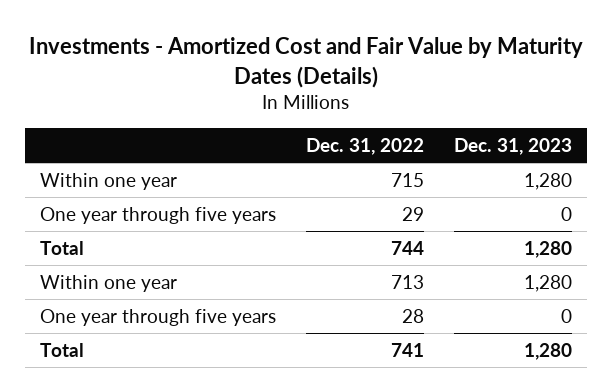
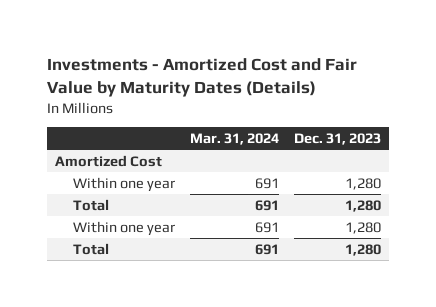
- | Dec. 31, 2022 | Dec. 31, 2023
+ | Mar. 31, 2024 | Dec. 31, 2023
+ Amortized Cost
- One year through five years | 29 | 0
- One year through five years | 28 | 0

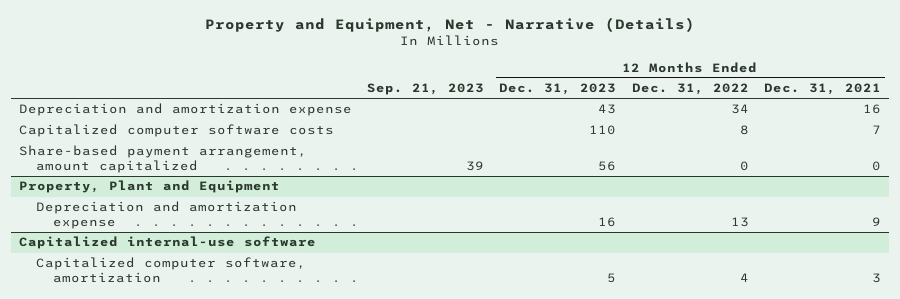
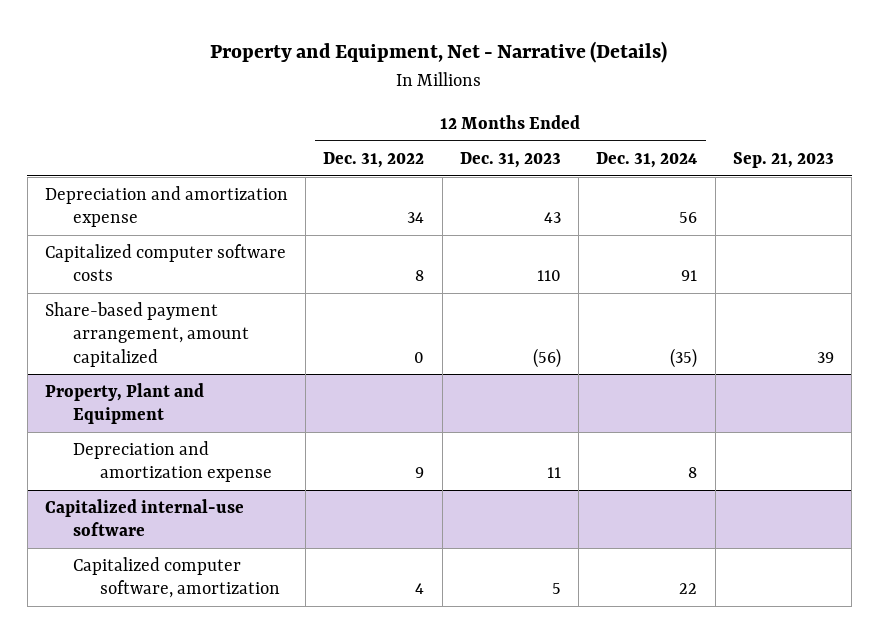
- | Sep. 21, 2023 | 12 Months Ended Dec. 31, 2023 | 12 Months Ended Dec. 31, 2022 | 12 Months Ended Dec. 31, 2021
+ | 12 Months Ended Dec. 31, 2022 | 12 Months Ended Dec. 31, 2023 | 12 Months Ended Dec. 31, 2024 | Sep. 21, 2023
- Share-based payment arrangement, amount capitalized | 39 | 56 | 0 | 0
+ Share-based payment arrangement, amount capitalized | 0 | (56) | (35) | 39
@ Property, Plant and Equipment
- Depreciation and amortization expense | | 16 | 13 | 9
+ Depreciation and amortization expense | 9 | 11 | 8 |

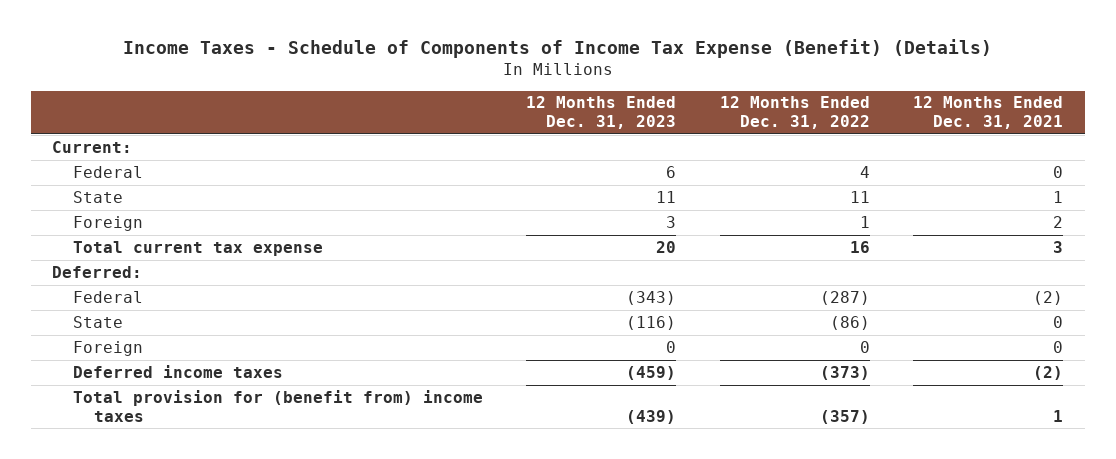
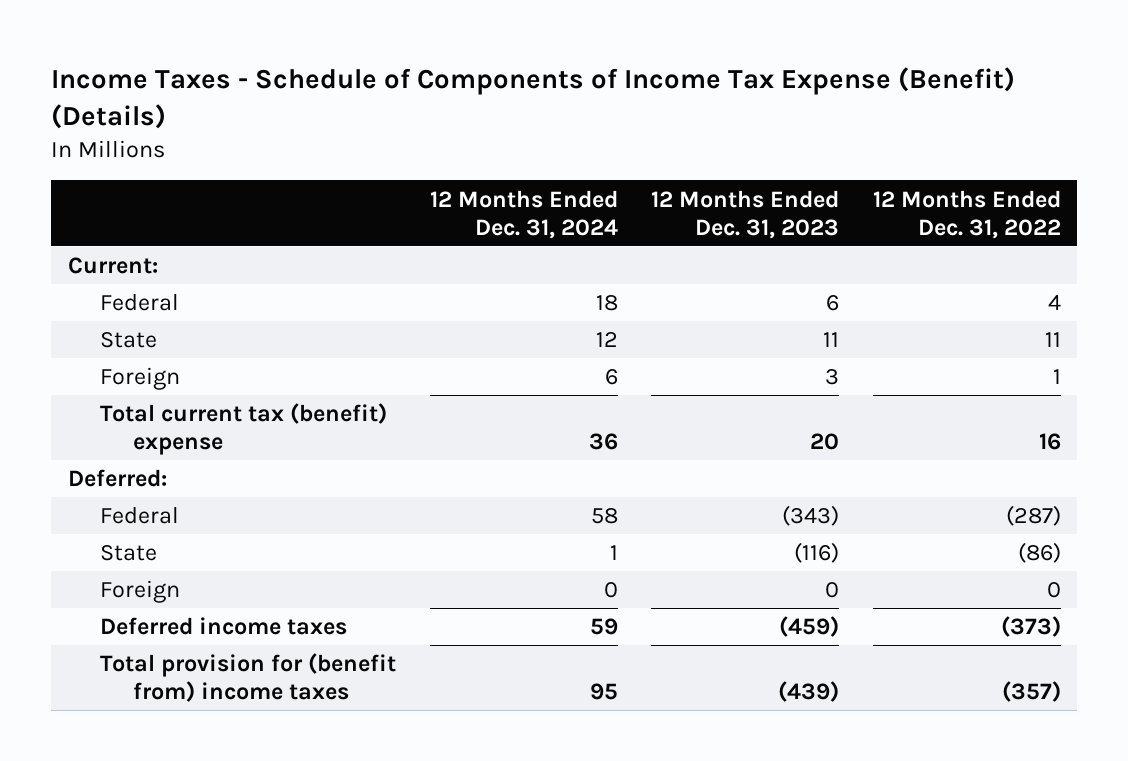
- | 12 Months Ended Dec. 31, 2023 | 12 Months Ended Dec. 31, 2022 | 12 Months Ended Dec. 31, 2021
+ | 12 Months Ended Dec. 31, 2024 | 12 Months Ended Dec. 31, 2023 | 12 Months Ended Dec. 31, 2022
- Total current tax expense | 20 | 16 | 3
+ Total current tax (benefit) expense | 36 | 20 | 16

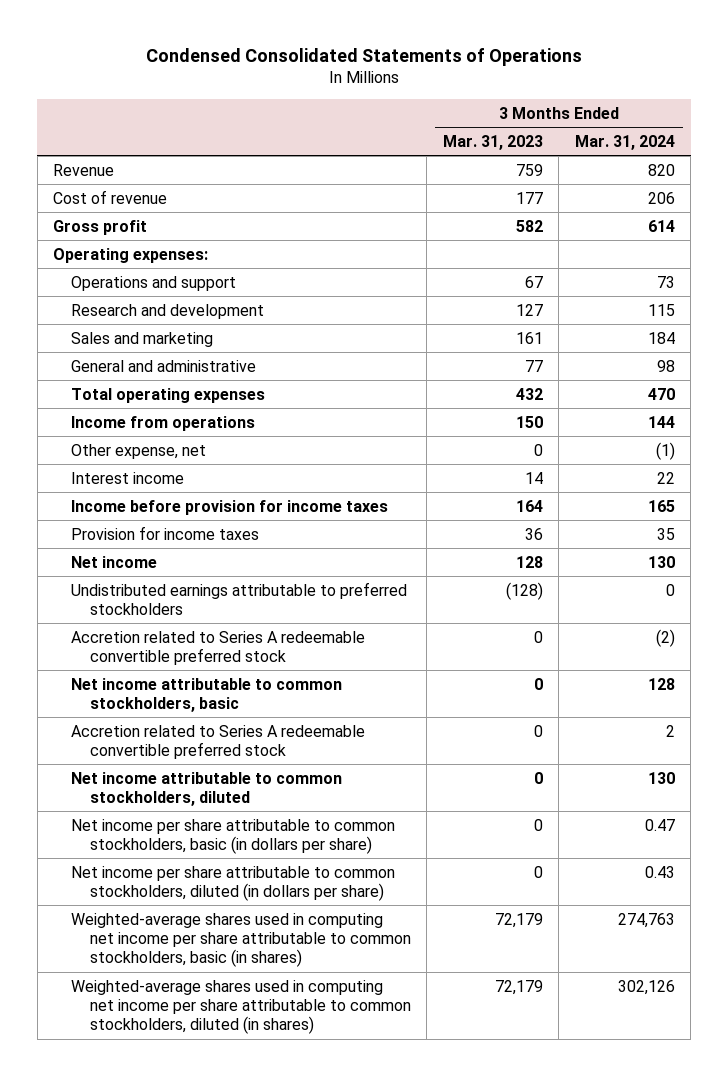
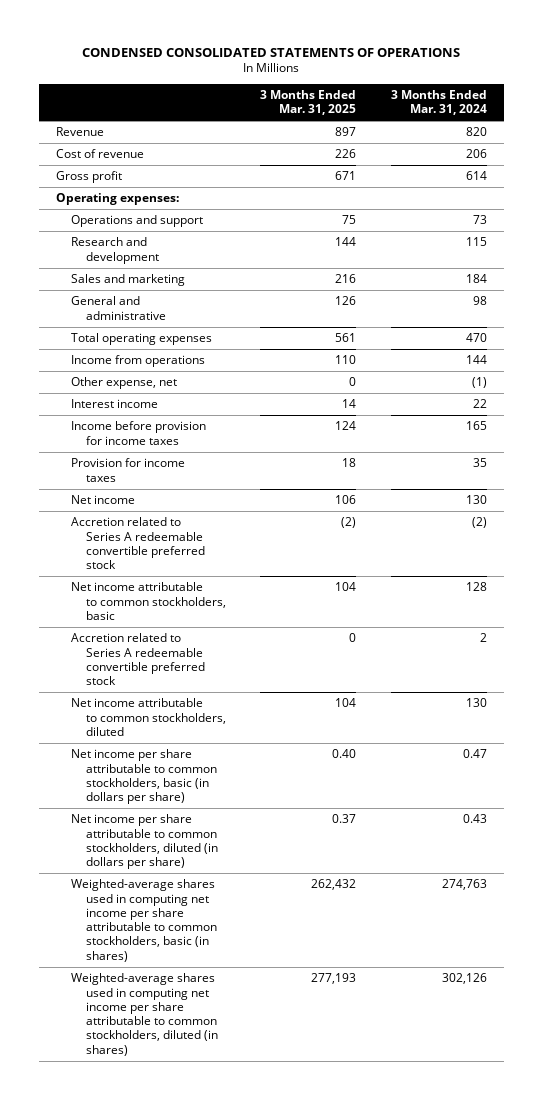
- Condensed Consolidated Statements of Operations
+ CONDENSED CONSOLIDATED STATEMENTS OF OPERATIONS
- | 3 Months Ended Mar. 31, 2023 | 3 Months Ended Mar. 31, 2024
+ | 3 Months Ended Mar. 31, 2025 | 3 Months Ended Mar. 31, 2024
- Undistributed earnings attributable to preferred stockholders | (128) | 0

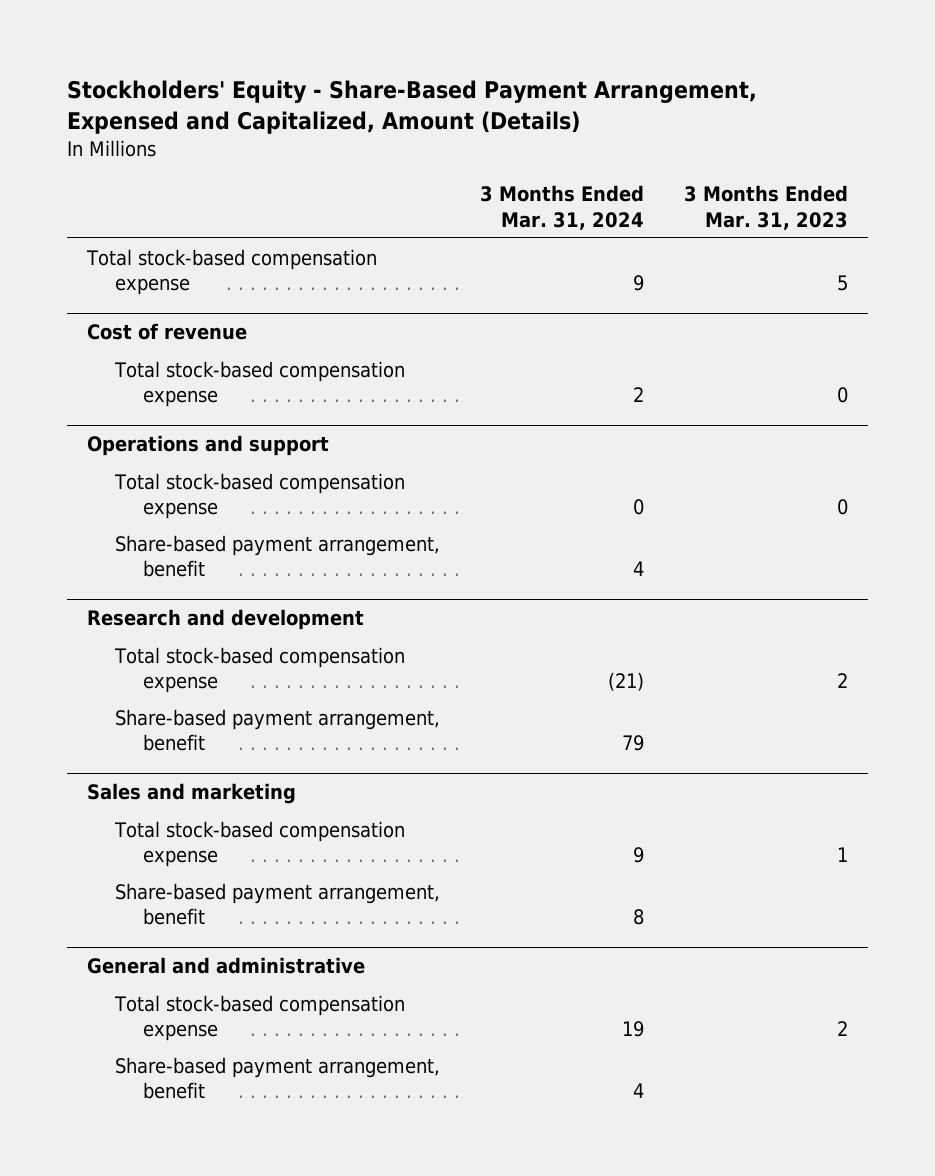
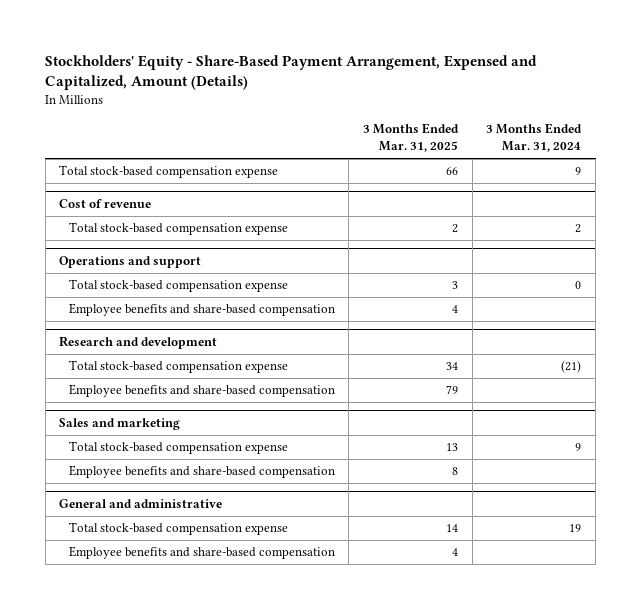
- | 3 Months Ended Mar. 31, 2024 | 3 Months Ended Mar. 31, 2023
+ | 3 Months Ended Mar. 31, 2025 | 3 Months Ended Mar. 31, 2024
@ Operations and support
- Share-based payment arrangement, benefit | 4 |
+ Employee benefits and share-based compensation | 4 |
@ Research and development
- Share-based payment arrangement, benefit | 79 |
+ Employee benefits and share-based compensation | 79 |
@ Sales and marketing
- Share-based payment arrangement, benefit | 8 |
+ Employee benefits and share-based compensation | 8 |
@ General and administrative
- Share-based payment arrangement, benefit | 4 |
+ Employee benefits and share-based compensation | 4 |

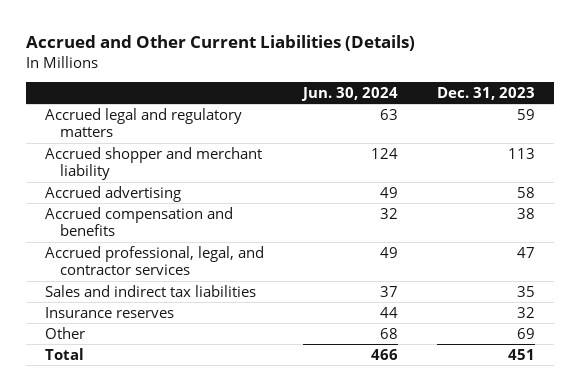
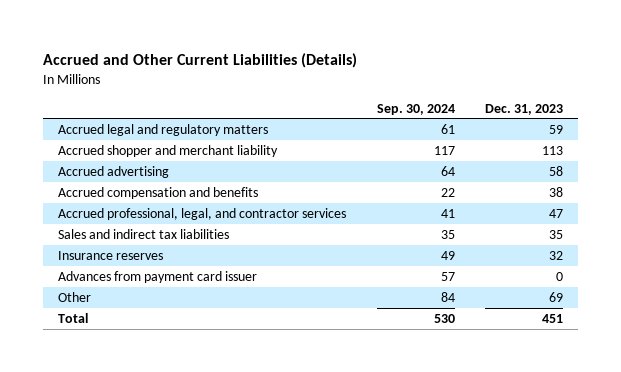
- | Jun. 30, 2024 | Dec. 31, 2023
+ | Sep. 30, 2024 | Dec. 31, 2023
+ Advances from payment card issuer | 57 | 0

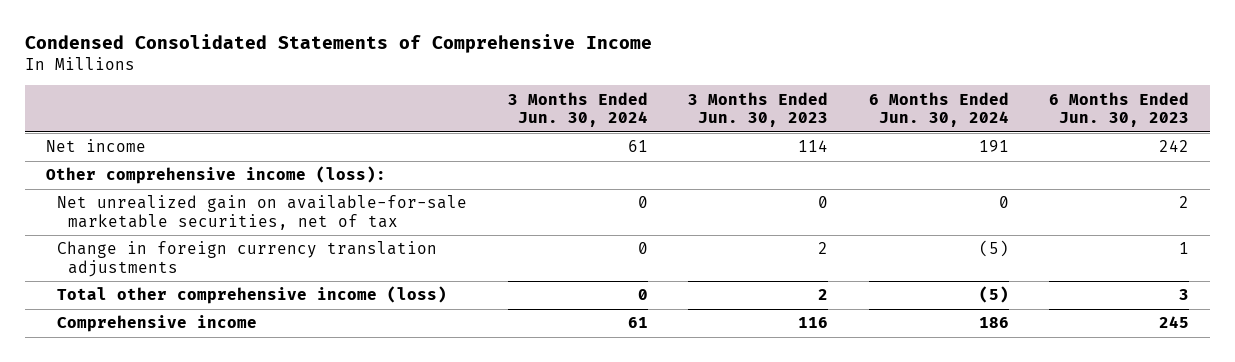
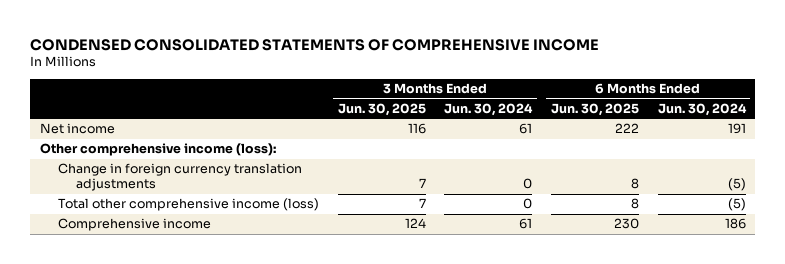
- Condensed Consolidated Statements of Comprehensive Income
+ CONDENSED CONSOLIDATED STATEMENTS OF COMPREHENSIVE INCOME
- | 3 Months Ended Jun. 30, 2024 | 3 Months Ended Jun. 30, 2023 | 6 Months Ended Jun. 30, 2024 | 6 Months Ended Jun. 30, 2023
+ | 3 Months Ended Jun. 30, 2025 | 3 Months Ended Jun. 30, 2024 | 6 Months Ended Jun. 30, 2025 | 6 Months Ended Jun. 30, 2024
- Net unrealized gain on available-for-sale marketable securities, net of tax | 0 | 0 | 0 | 2

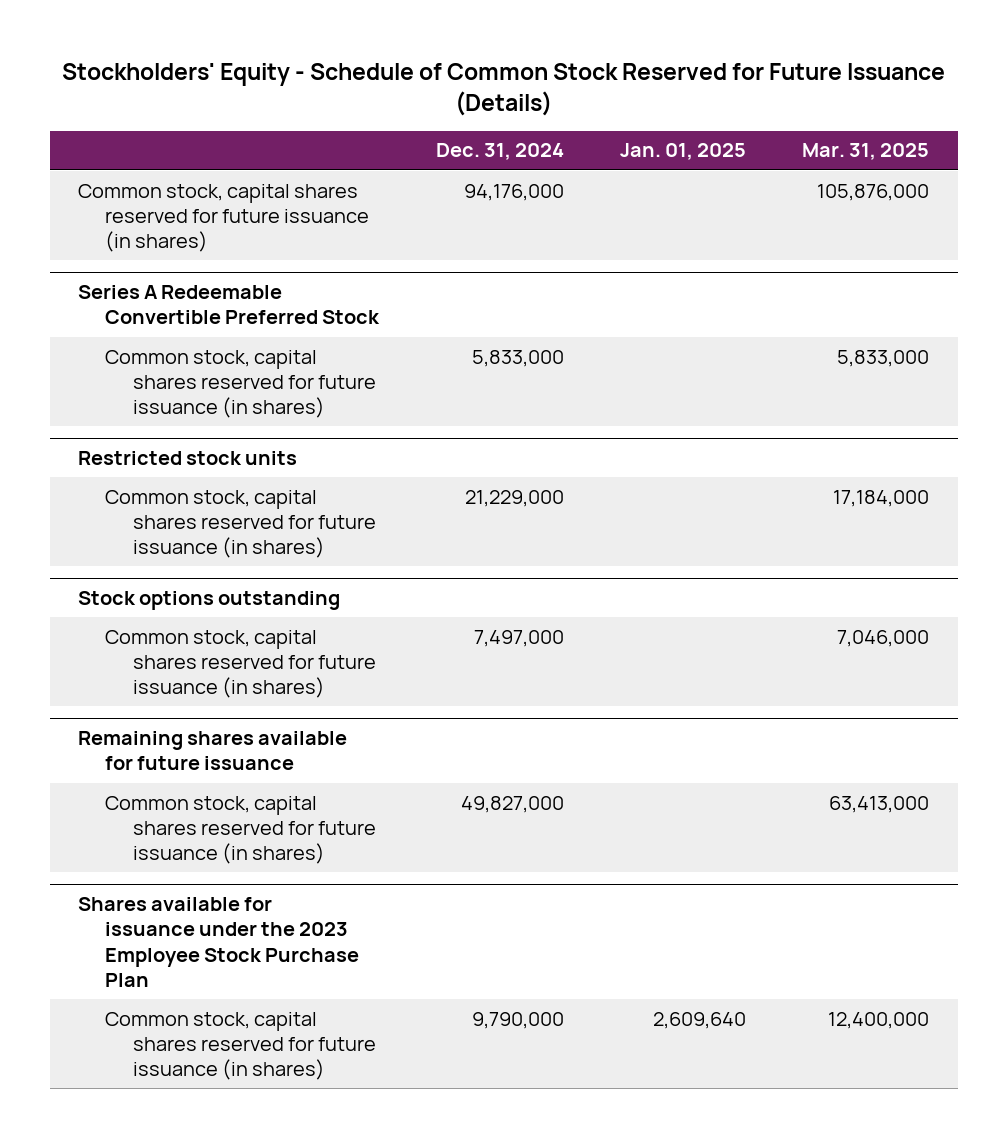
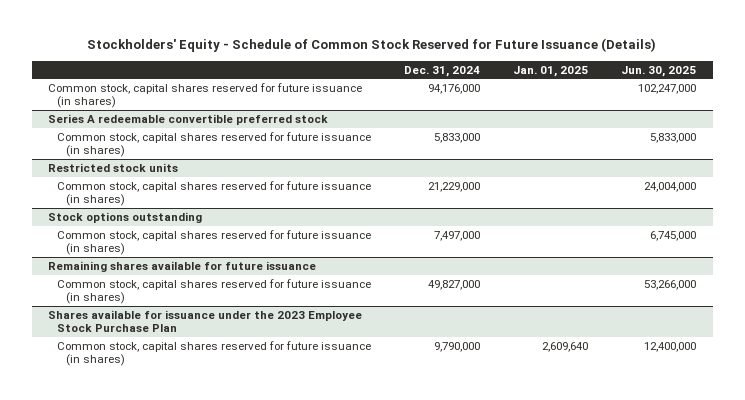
- | Dec. 31, 2024 | Jan. 01, 2025 | Mar. 31, 2025
+ | Dec. 31, 2024 | Jan. 01, 2025 | Jun. 30, 2025
- Series A Redeemable Convertible Preferred Stock
+ Series A redeemable convertible preferred stock

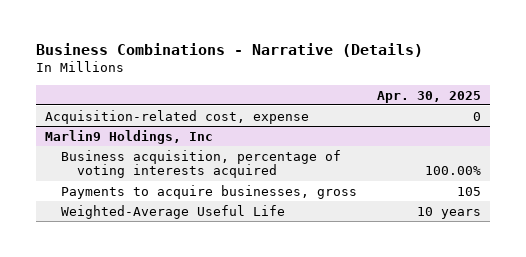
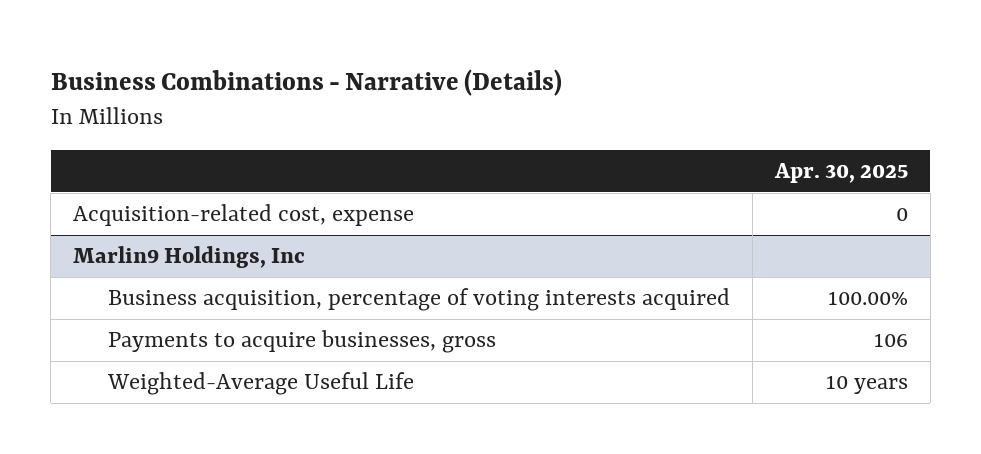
@ Marlin9 Holdings, Inc
- Payments to acquire businesses, gross | 105
+ Payments to acquire businesses, gross | 106

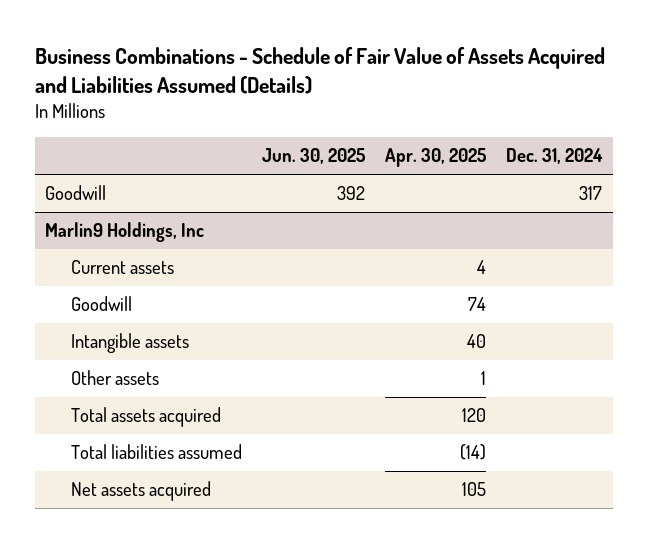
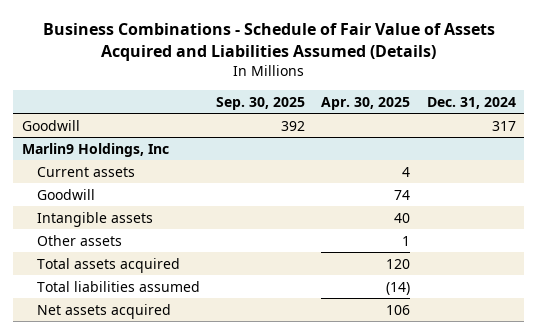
- | Jun. 30, 2025 | Apr. 30, 2025 | Dec. 31, 2024
+ | Sep. 30, 2025 | Apr. 30, 2025 | Dec. 31, 2024
@ Marlin9 Holdings, Inc
- Net assets acquired | | 105 |
+ Net assets acquired | | 106 |

